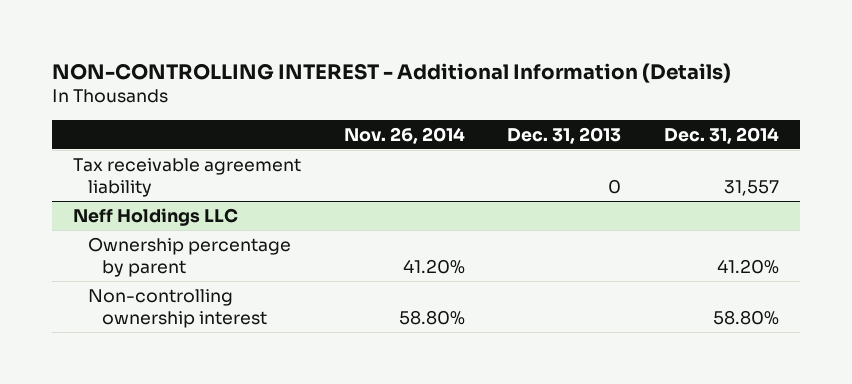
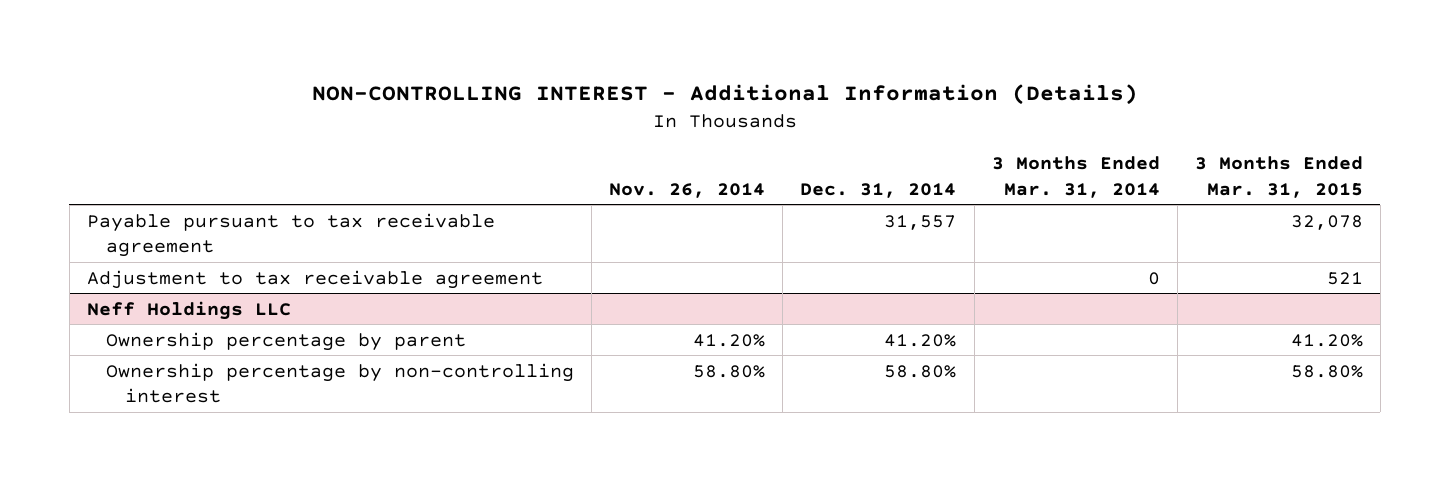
- | Nov. 26, 2014 | Dec. 31, 2013 | Dec. 31, 2014
+ | Nov. 26, 2014 | Dec. 31, 2014 | 3 Months Ended Mar. 31, 2014 | 3 Months Ended Mar. 31, 2015
- Tax receivable agreement liability | | 0 | 31,557
+ Payable pursuant to tax receivable agreement | | 31,557 | | 32,078
+ Adjustment to tax receivable agreement | | | 0 | 521
@ Neff Holdings LLC
- Non-controlling ownership interest | 58.80% | | 58.80%
+ Ownership percentage by non-controlling interest | 58.80% | 58.80% | | 58.80%

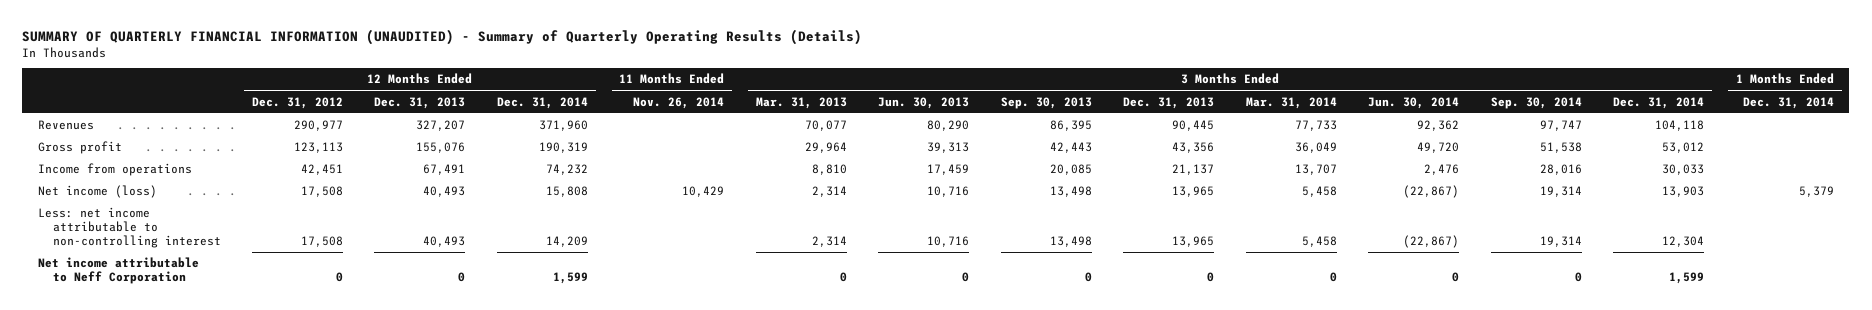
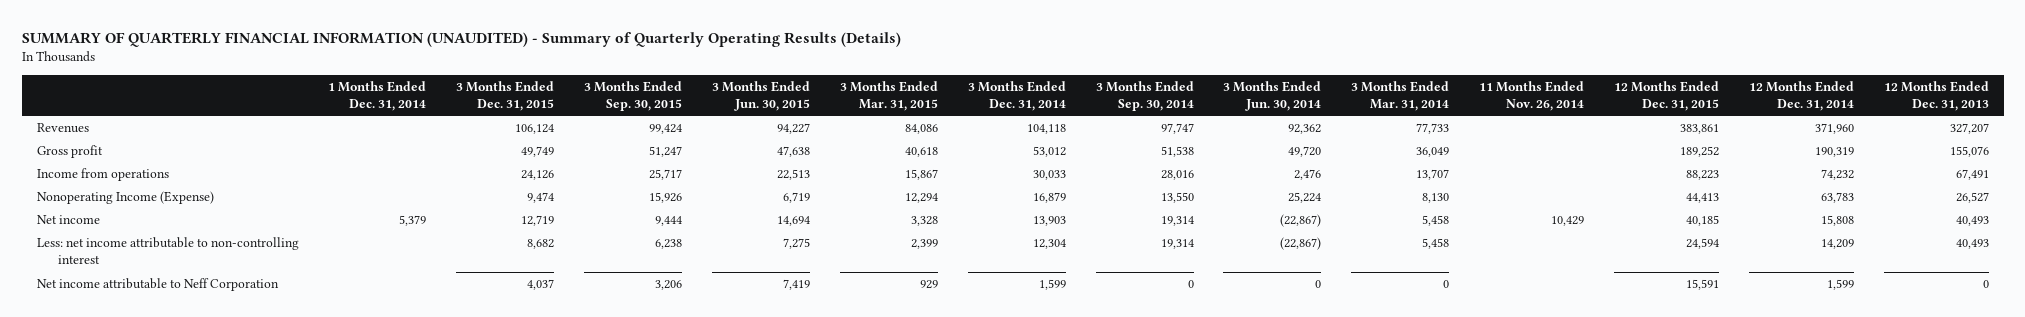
- | 12 Months Ended Dec. 31, 2012 | 12 Months Ended Dec. 31, 2013 | 12 Months Ended Dec. 31, 2014 | 11 Months Ended Nov. 26, 2014 | 3 Months Ended Mar. 31, 2013 | 3 Months Ended Jun. 30, 2013 | 3 Months Ended Sep. 30, 2013 | 3 Months Ended Dec. 31, 2013 | 3 Months Ended Mar. 31, 2014 | 3 Months Ended Jun. 30, 2014 | 3 Months Ended Sep. 30, 2014 | 3 Months Ended Dec. 31, 2014 | 1 Months Ended Dec. 31, 2014
+ | 1 Months Ended Dec. 31, 2014 | 3 Months Ended Dec. 31, 2015 | 3 Months Ended Sep. 30, 2015 | 3 Months Ended Jun. 30, 2015 | 3 Months Ended Mar. 31, 2015 | 3 Months Ended Dec. 31, 2014 | 3 Months Ended Sep. 30, 2014 | 3 Months Ended Jun. 30, 2014 | 3 Months Ended Mar. 31, 2014 | 11 Months Ended Nov. 26, 2014 | 12 Months Ended Dec. 31, 2015 | 12 Months Ended Dec. 31, 2014 | 12 Months Ended Dec. 31, 2013
- Net income (loss) | 17,508 | 40,493 | 15,808 | 10,429 | 2,314 | 10,716 | 13,498 | 13,965 | 5,458 | (22,867) | 19,314 | 13,903 | 5,379
+ Nonoperating Income (Expense) | | 9,474 | 15,926 | 6,719 | 12,294 | 16,879 | 13,550 | 25,224 | 8,130 | | 44,413 | 63,783 | 26,527
+ Net income | 5,379 | 12,719 | 9,444 | 14,694 | 3,328 | 13,903 | 19,314 | (22,867) | 5,458 | 10,429 | 40,185 | 15,808 | 40,493

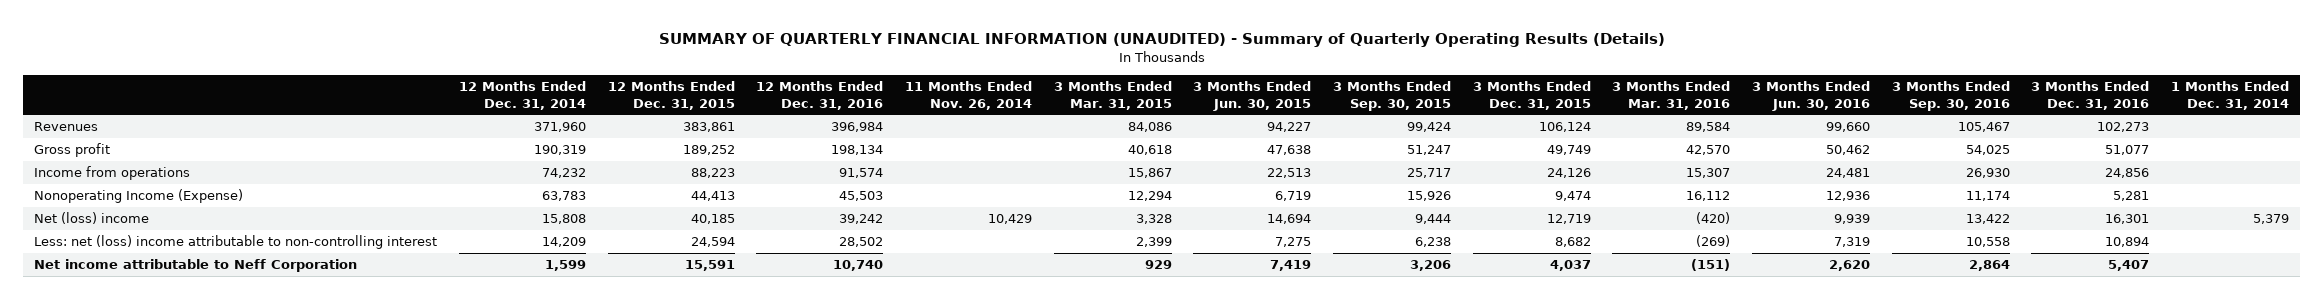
- | 1 Months Ended Dec. 31, 2014 | 3 Months Ended Dec. 31, 2015 | 3 Months Ended Sep. 30, 2015 | 3 Months Ended Jun. 30, 2015 | 3 Months Ended Mar. 31, 2015 | 3 Months Ended Dec. 31, 2014 | 3 Months Ended Sep. 30, 2014 | 3 Months Ended Jun. 30, 2014 | 3 Months Ended Mar. 31, 2014 | 11 Months Ended Nov. 26, 2014 | 12 Months Ended Dec. 31, 2015 | 12 Months Ended Dec. 31, 2014 | 12 Months Ended Dec. 31, 2013
+ | 12 Months Ended Dec. 31, 2014 | 12 Months Ended Dec. 31, 2015 | 12 Months Ended Dec. 31, 2016 | 11 Months Ended Nov. 26, 2014 | 3 Months Ended Mar. 31, 2015 | 3 Months Ended Jun. 30, 2015 | 3 Months Ended Sep. 30, 2015 | 3 Months Ended Dec. 31, 2015 | 3 Months Ended Mar. 31, 2016 | 3 Months Ended Jun. 30, 2016 | 3 Months Ended Sep. 30, 2016 | 3 Months Ended Dec. 31, 2016 | 1 Months Ended Dec. 31, 2014
- Net income | 5,379 | 12,719 | 9,444 | 14,694 | 3,328 | 13,903 | 19,314 | (22,867) | 5,458 | 10,429 | 40,185 | 15,808 | 40,493
- Less: net income attributable to non-controlling interest | | 8,682 | 6,238 | 7,275 | 2,399 | 12,304 | 19,314 | (22,867) | 5,458 | | 24,594 | 14,209 | 40,493
+ Net (loss) income | 15,808 | 40,185 | 39,242 | 10,429 | 3,328 | 14,694 | 9,444 | 12,719 | (420) | 9,939 | 13,422 | 16,301 | 5,379
+ Less: net (loss) income attributable to non-controlling interest | 14,209 | 24,594 | 28,502 | | 2,399 | 7,275 | 6,238 | 8,682 | (269) | 7,319 | 10,558 | 10,894 |

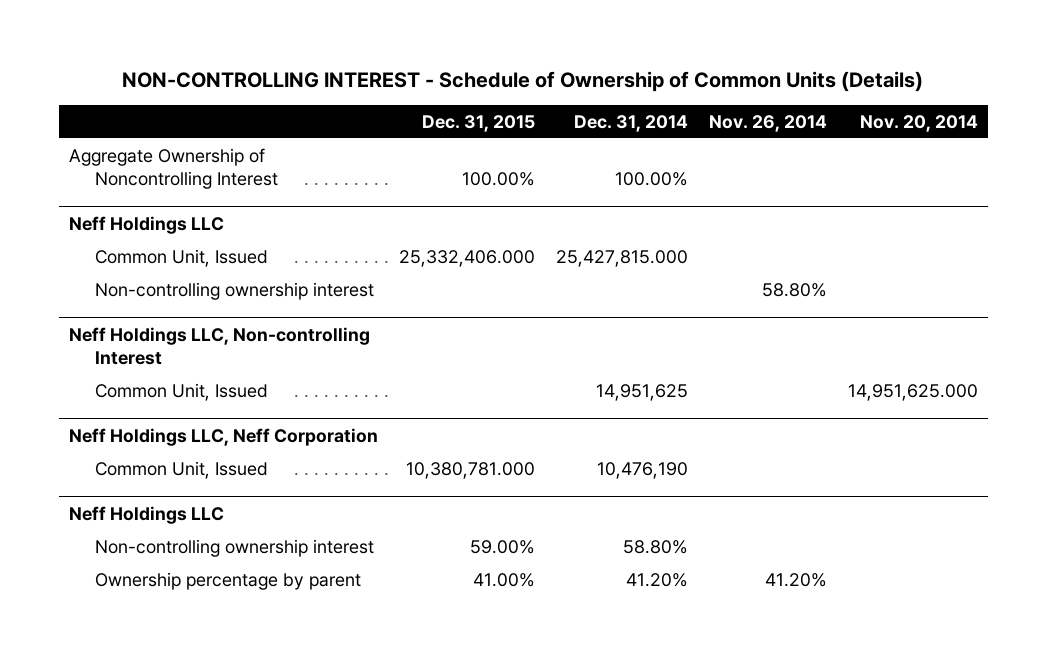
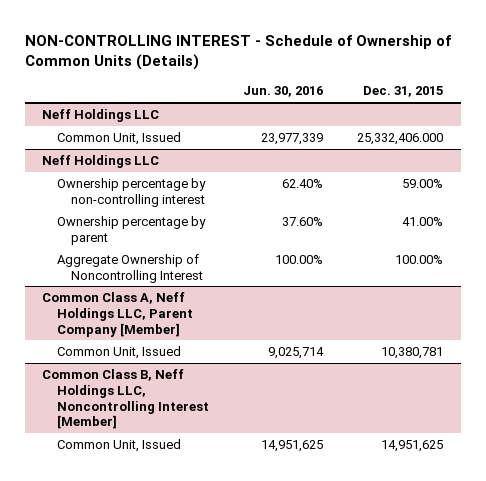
- | Dec. 31, 2015 | Dec. 31, 2014 | Nov. 26, 2014 | Nov. 20, 2014
+ | Jun. 30, 2016 | Dec. 31, 2015
- Aggregate Ownership of Noncontrolling Interest | 100.00% | 100.00% | |
@ Neff Holdings LLC
- Non-controlling ownership interest | | | 58.80% |
- Neff Holdings LLC, Non-controlling Interest
- Common Unit, Issued | | 14,951,625 | | 14,951,625.000
- Neff Holdings LLC, Neff Corporation
- Common Unit, Issued | 10,380,781.000 | 10,476,190 | |
@ Neff Holdings LLC
- Non-controlling ownership interest | 59.00% | 58.80% | |
+ Ownership percentage by non-controlling interest | 62.40% | 59.00%
+ Aggregate Ownership of Noncontrolling Interest | 100.00% | 100.00%
+ Common Class A, Neff Holdings LLC, Parent Company [Member]
+ Common Unit, Issued | 9,025,714 | 10,380,781
+ Common Class B, Neff Holdings LLC, Noncontrolling Interest [Member]
+ Common Unit, Issued | 14,951,625 | 14,951,625

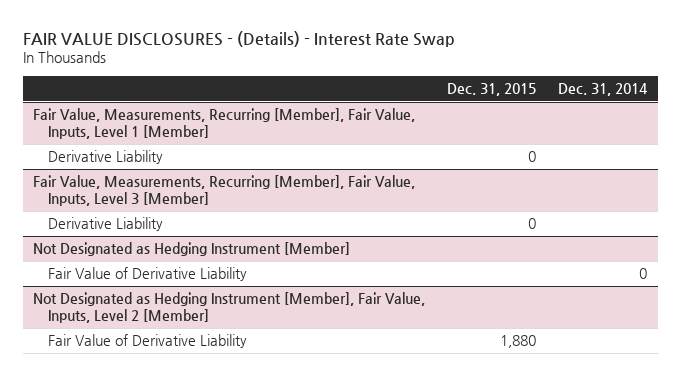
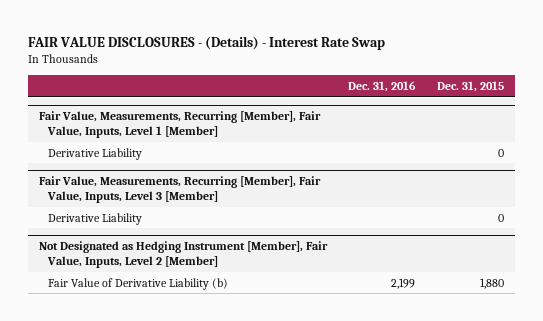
- | Dec. 31, 2015 | Dec. 31, 2014
+ | Dec. 31, 2016 | Dec. 31, 2015
- Not Designated as Hedging Instrument [Member]
- Fair Value of Derivative Liability | | 0
@ Not Designated as Hedging Instrument [Member], Fair Value, Inputs, Level 2 [Member]
- Fair Value of Derivative Liability | 1,880 |
+ Fair Value of Derivative Liability (b) | 2,199 | 1,880

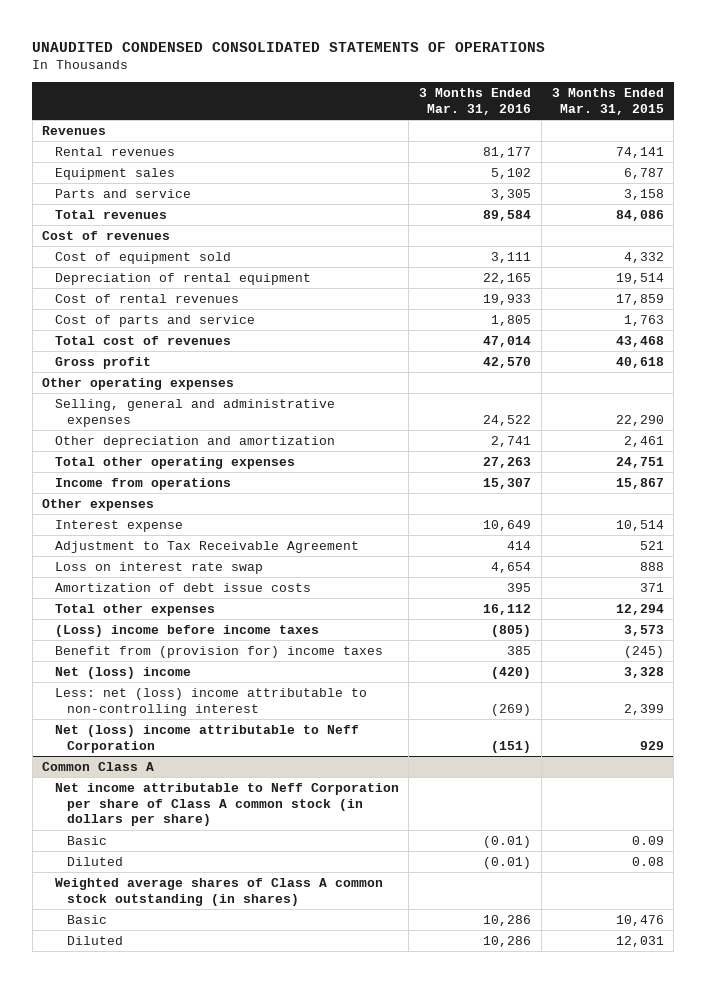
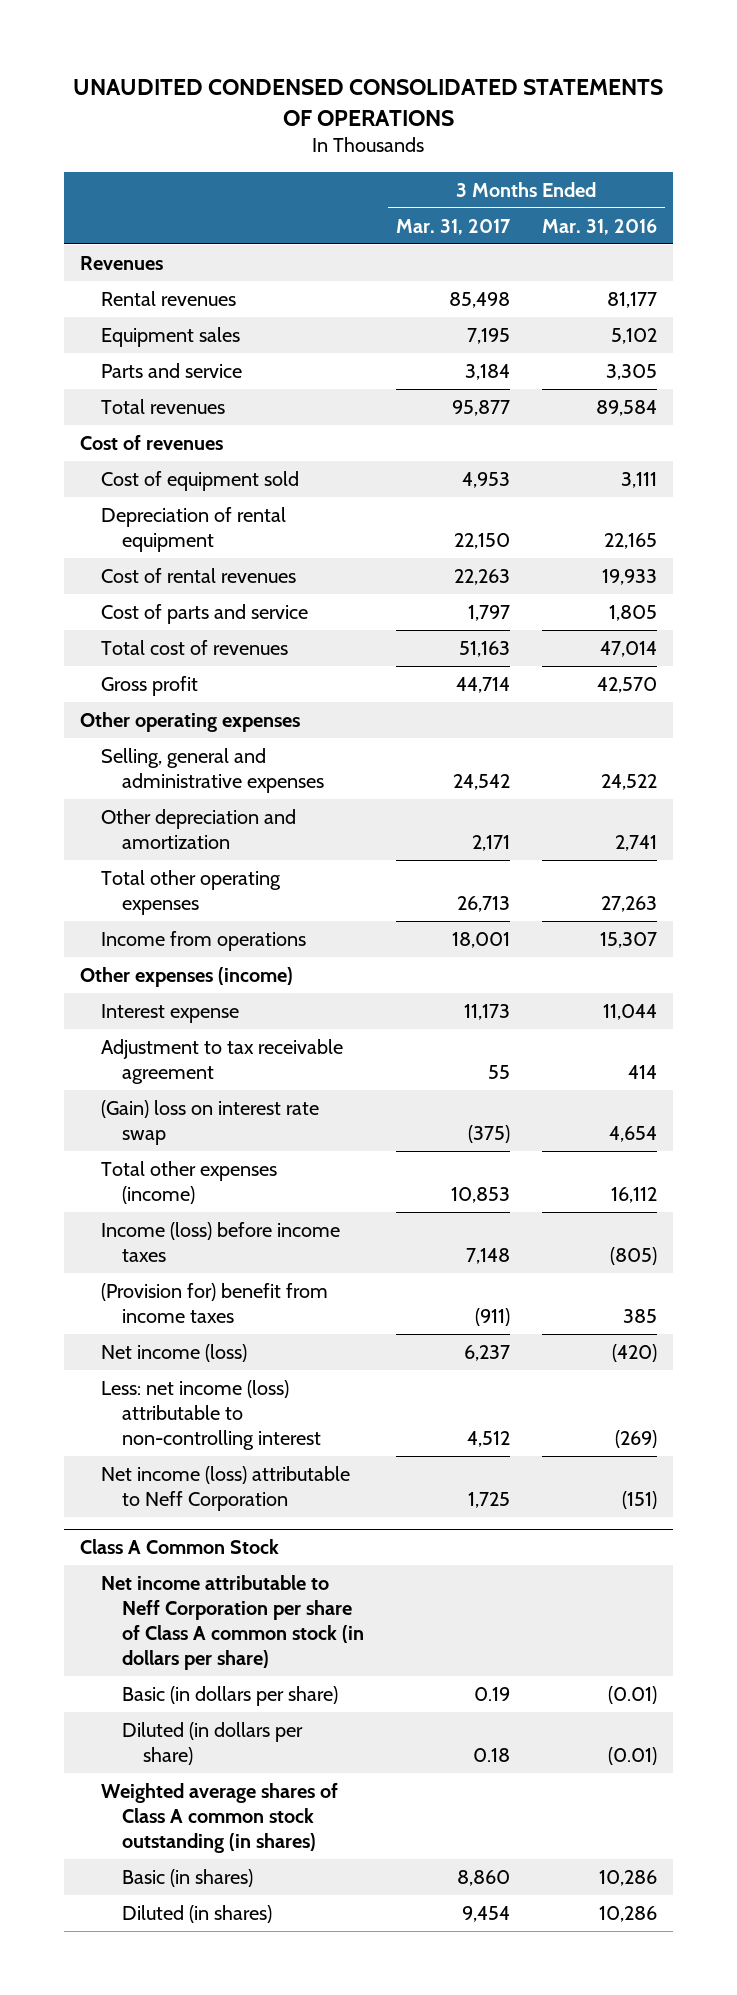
- | 3 Months Ended Mar. 31, 2016 | 3 Months Ended Mar. 31, 2015
+ | 3 Months Ended Mar. 31, 2017 | 3 Months Ended Mar. 31, 2016
- Other expenses
- Interest expense | 10,649 | 10,514
- Adjustment to Tax Receivable Agreement | 414 | 521
- Loss on interest rate swap | 4,654 | 888
- Amortization of debt issue costs | 395 | 371
- Total other expenses | 16,112 | 12,294
- (Loss) income before income taxes | (805) | 3,573
- Benefit from (provision for) income taxes | 385 | (245)
- Net (loss) income | (420) | 3,328
- Less: net (loss) income attributable to non-controlling interest | (269) | 2,399
- Net (loss) income attributable to Neff Corporation | (151) | 929
- Common Class A
+ Other expenses (income)
+ Interest expense | 11,173 | 11,044
+ Adjustment to tax receivable agreement | 55 | 414
+ (Gain) loss on interest rate swap | (375) | 4,654
+ Total other expenses (income) | 10,853 | 16,112
+ Income (loss) before income taxes | 7,148 | (805)
+ (Provision for) benefit from income taxes | (911) | 385
+ Net income (loss) | 6,237 | (420)
+ Less: net income (loss) attributable to non-controlling interest | 4,512 | (269)
+ Net income (loss) attributable to Neff Corporation | 1,725 | (151)
+ Class A Common Stock
- Basic | (0.01) | 0.09
- Diluted | (0.01) | 0.08
+ Basic (in dollars per share) | 0.19 | (0.01)
+ Diluted (in dollars per share) | 0.18 | (0.01)
- Basic | 10,286 | 10,476
- Diluted | 10,286 | 12,031
+ Basic (in shares) | 8,860 | 10,286
+ Diluted (in shares) | 9,454 | 10,286

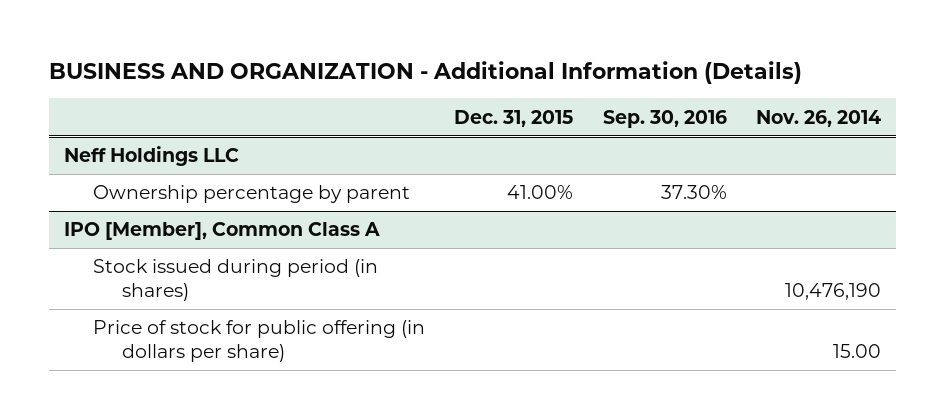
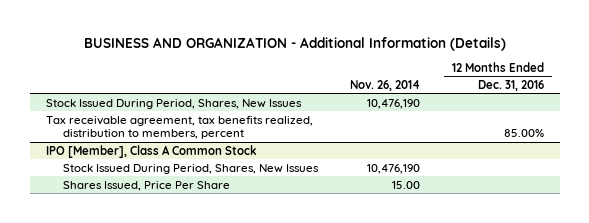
- | Dec. 31, 2015 | Sep. 30, 2016 | Nov. 26, 2014
+ | Nov. 26, 2014 | 12 Months Ended Dec. 31, 2016
- Neff Holdings LLC
- Ownership percentage by parent | 41.00% | 37.30% |
- IPO [Member], Common Class A
- Stock issued during period (in shares) | | | 10,476,190
- Price of stock for public offering (in dollars per share) | | | 15.00
+ Stock Issued During Period, Shares, New Issues | 10,476,190 |
+ Tax receivable agreement, tax benefits realized, distribution to members, percent | | 85.00%
+ IPO [Member], Class A Common Stock
+ Stock Issued During Period, Shares, New Issues | 10,476,190 |
+ Shares Issued, Price Per Share | 15.00 |

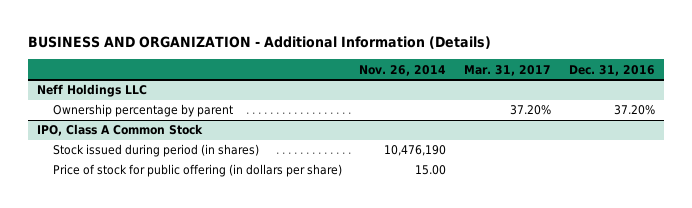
- | Nov. 26, 2014 | 12 Months Ended Dec. 31, 2016
+ | Nov. 26, 2014 | Mar. 31, 2017 | Dec. 31, 2016
- Stock Issued During Period, Shares, New Issues | 10,476,190 |
- Tax receivable agreement, tax benefits realized, distribution to members, percent | | 85.00%
- IPO [Member], Class A Common Stock
- Stock Issued During Period, Shares, New Issues | 10,476,190 |
- Shares Issued, Price Per Share | 15.00 |
+ Neff Holdings LLC
+ Ownership percentage by parent | | 37.20% | 37.20%
+ IPO, Class A Common Stock
+ Stock issued during period (in shares) | 10,476,190 | |
+ Price of stock for public offering (in dollars per share) | 15.00 | |

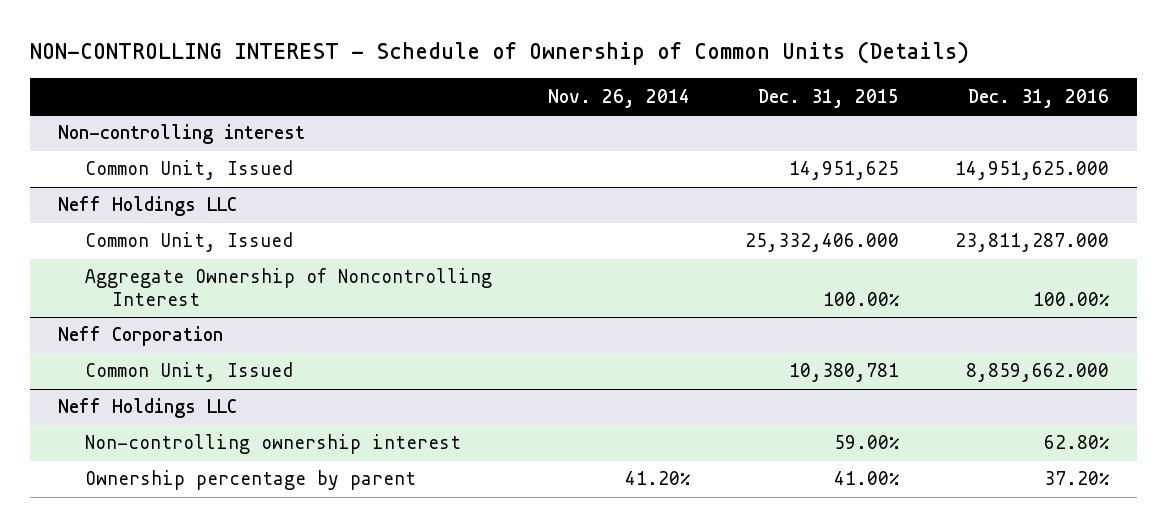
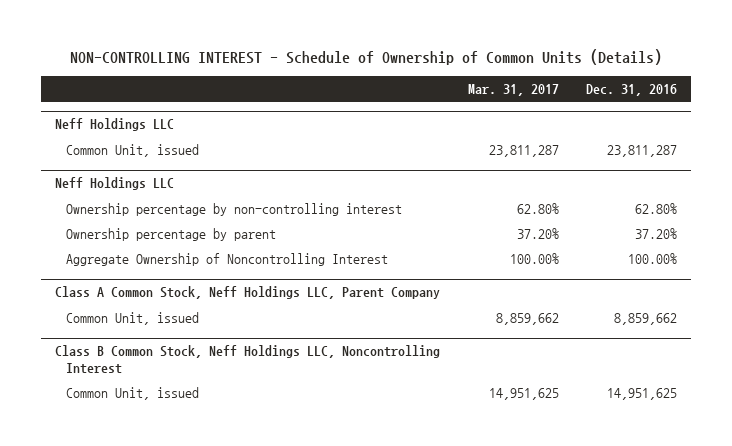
- | Nov. 26, 2014 | Dec. 31, 2015 | Dec. 31, 2016
+ | Mar. 31, 2017 | Dec. 31, 2016
- Non-controlling interest
- Common Unit, Issued | | 14,951,625 | 14,951,625.000
@ Neff Holdings LLC
- Common Unit, Issued | | 25,332,406.000 | 23,811,287.000
- Neff Corporation
- Common Unit, Issued | | 10,380,781 | 8,859,662.000
@ Neff Holdings LLC
+ Common Unit, issued | 23,811,287 | 23,811,287
- Non-controlling ownership interest | | 59.00% | 62.80%
+ Ownership percentage by non-controlling interest | 62.80% | 62.80%
moved down: Aggregate Ownership of Noncontrolling Interest | 100.00% | 100.00%
+ Class A Common Stock, Neff Holdings LLC, Parent Company
+ Common Unit, issued | 8,859,662 | 8,859,662
+ Class B Common Stock, Neff Holdings LLC, Noncontrolling Interest
+ Common Unit, issued | 14,951,625 | 14,951,625

